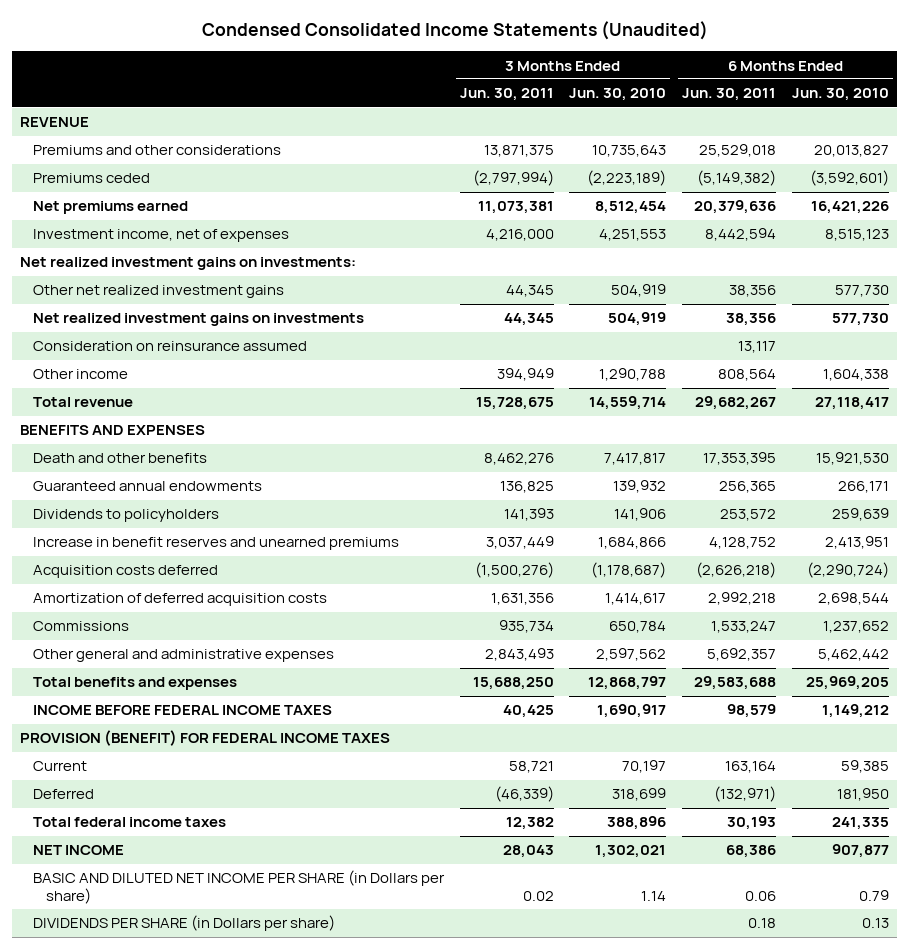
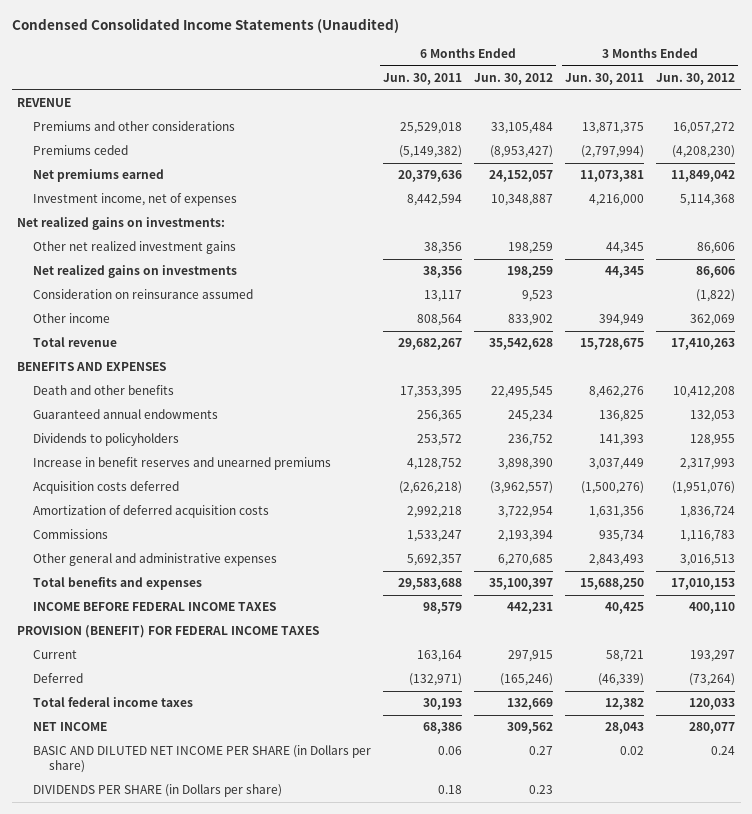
- | 3 Months Ended Jun. 30, 2011 | 3 Months Ended Jun. 30, 2010 | 6 Months Ended Jun. 30, 2011 | 6 Months Ended Jun. 30, 2010
+ | 6 Months Ended Jun. 30, 2011 | 6 Months Ended Jun. 30, 2012 | 3 Months Ended Jun. 30, 2011 | 3 Months Ended Jun. 30, 2012
- Net realized investment gains on investments:
+ Net realized gains on investments:
- Net realized investment gains on investments | 44,345 | 504,919 | 38,356 | 577,730
+ Net realized gains on investments | 38,356 | 198,259 | 44,345 | 86,606

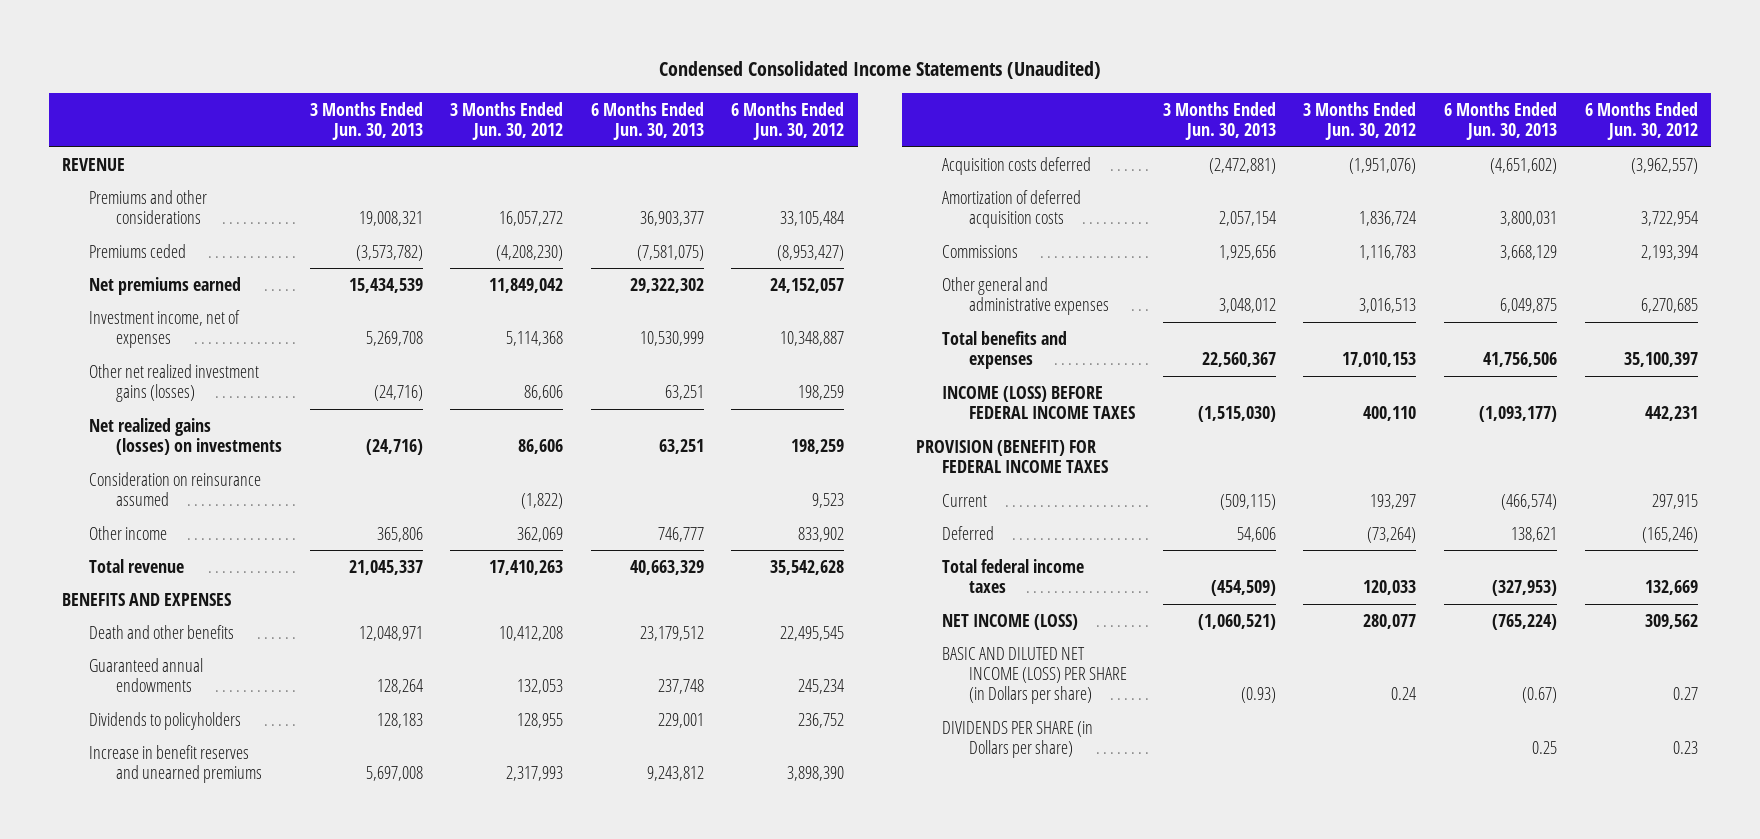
- | 6 Months Ended Jun. 30, 2011 | 6 Months Ended Jun. 30, 2012 | 3 Months Ended Jun. 30, 2011 | 3 Months Ended Jun. 30, 2012
+ | 3 Months Ended Jun. 30, 2013 | 3 Months Ended Jun. 30, 2012 | 6 Months Ended Jun. 30, 2013 | 6 Months Ended Jun. 30, 2012
- Net realized gains on investments:
- Other net realized investment gains | 38,356 | 198,259 | 44,345 | 86,606
- Net realized gains on investments | 38,356 | 198,259 | 44,345 | 86,606
+ Other net realized investment gains (losses) | (24,716) | 86,606 | 63,251 | 198,259
+ Net realized gains (losses) on investments | (24,716) | 86,606 | 63,251 | 198,259
- INCOME BEFORE FEDERAL INCOME TAXES | 98,579 | 442,231 | 40,425 | 400,110
+ INCOME (LOSS) BEFORE FEDERAL INCOME TAXES | (1,515,030) | 400,110 | (1,093,177) | 442,231
- NET INCOME | 68,386 | 309,562 | 28,043 | 280,077
- BASIC AND DILUTED NET INCOME PER SHARE (in Dollars per share) | 0.06 | 0.27 | 0.02 | 0.24
+ NET INCOME (LOSS) | (1,060,521) | 280,077 | (765,224) | 309,562
+ BASIC AND DILUTED NET INCOME (LOSS) PER SHARE (in Dollars per share) | (0.93) | 0.24 | (0.67) | 0.27

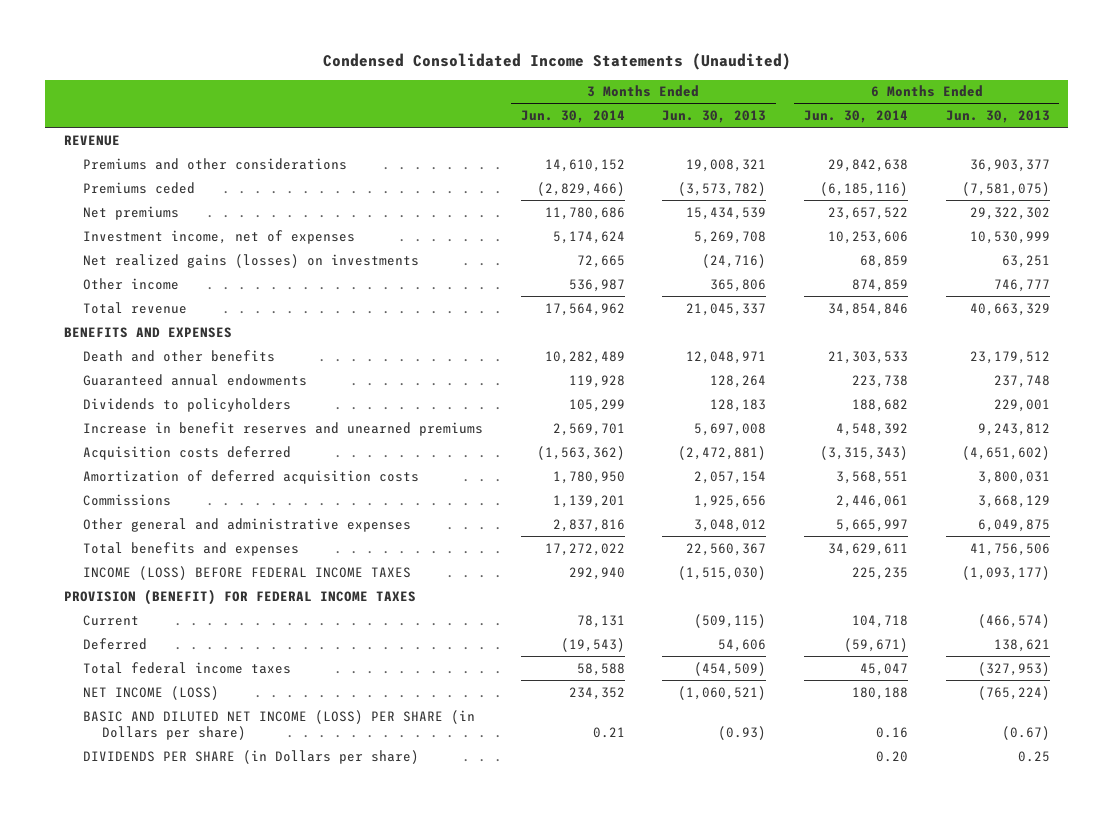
- | 3 Months Ended Jun. 30, 2013 | 3 Months Ended Jun. 30, 2012 | 6 Months Ended Jun. 30, 2013 | 6 Months Ended Jun. 30, 2012
+ | 3 Months Ended Jun. 30, 2014 | 3 Months Ended Jun. 30, 2013 | 6 Months Ended Jun. 30, 2014 | 6 Months Ended Jun. 30, 2013
- Net premiums earned | 15,434,539 | 11,849,042 | 29,322,302 | 24,152,057
+ Net premiums | 11,780,686 | 15,434,539 | 23,657,522 | 29,322,302
- Other net realized investment gains (losses) | (24,716) | 86,606 | 63,251 | 198,259
- Consideration on reinsurance assumed | | (1,822) | | 9,523

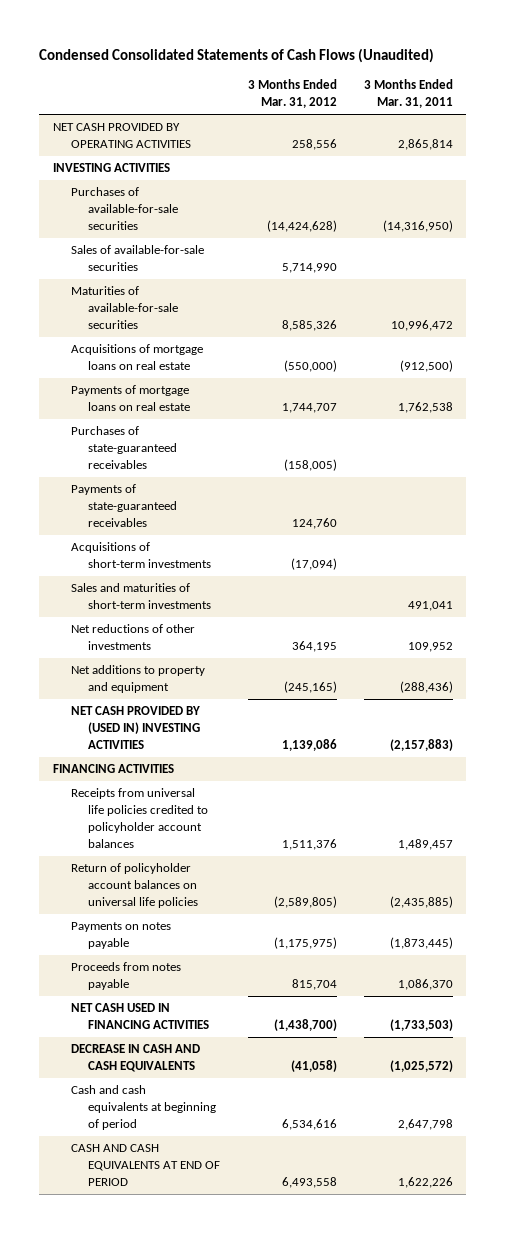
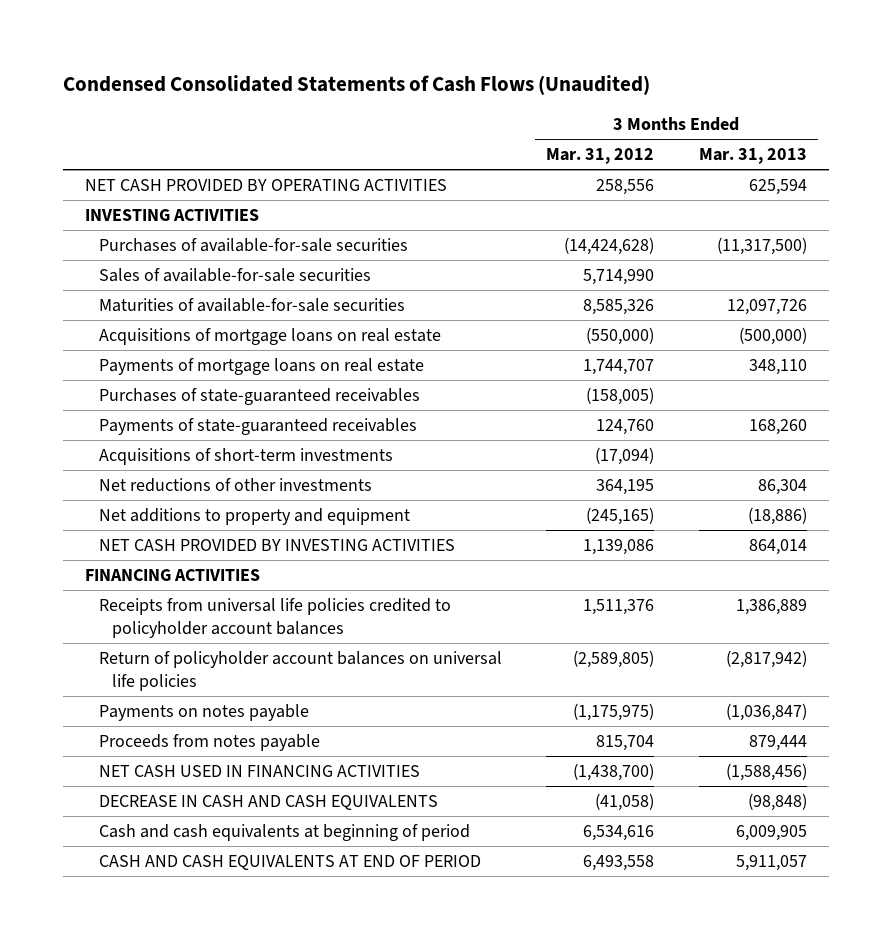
- | 3 Months Ended Mar. 31, 2012 | 3 Months Ended Mar. 31, 2011
+ | 3 Months Ended Mar. 31, 2012 | 3 Months Ended Mar. 31, 2013
- Sales and maturities of short-term investments | | 491,041
- NET CASH PROVIDED BY (USED IN) INVESTING ACTIVITIES | 1,139,086 | (2,157,883)
+ NET CASH PROVIDED BY INVESTING ACTIVITIES | 1,139,086 | 864,014

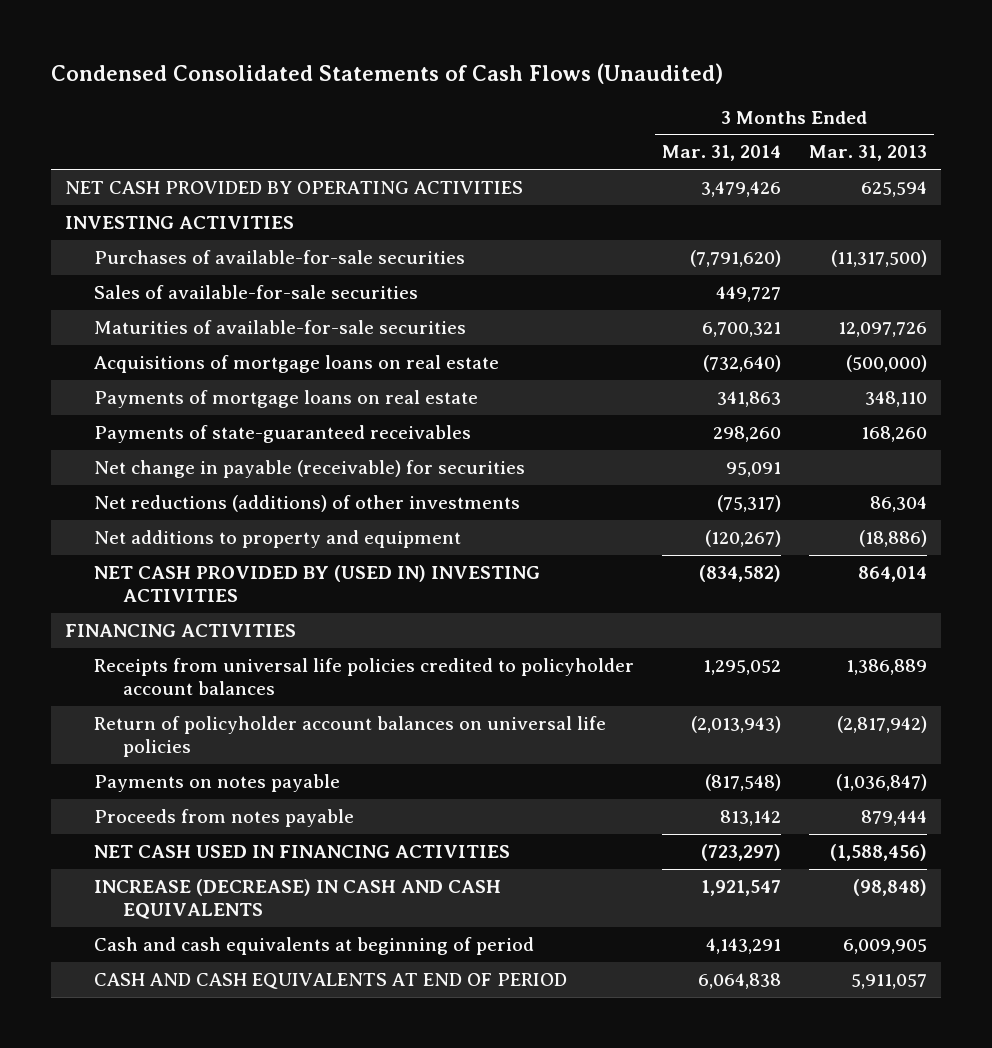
- | 3 Months Ended Mar. 31, 2012 | 3 Months Ended Mar. 31, 2013
+ | 3 Months Ended Mar. 31, 2014 | 3 Months Ended Mar. 31, 2013
- Purchases of state-guaranteed receivables | (158,005) |
- Acquisitions of short-term investments | (17,094) |
- Net reductions of other investments | 364,195 | 86,304
+ Net change in payable (receivable) for securities | 95,091 |
+ Net reductions (additions) of other investments | (75,317) | 86,304
- NET CASH PROVIDED BY INVESTING ACTIVITIES | 1,139,086 | 864,014
+ NET CASH PROVIDED BY (USED IN) INVESTING ACTIVITIES | (834,582) | 864,014
- DECREASE IN CASH AND CASH EQUIVALENTS | (41,058) | (98,848)
+ INCREASE (DECREASE) IN CASH AND CASH EQUIVALENTS | 1,921,547 | (98,848)

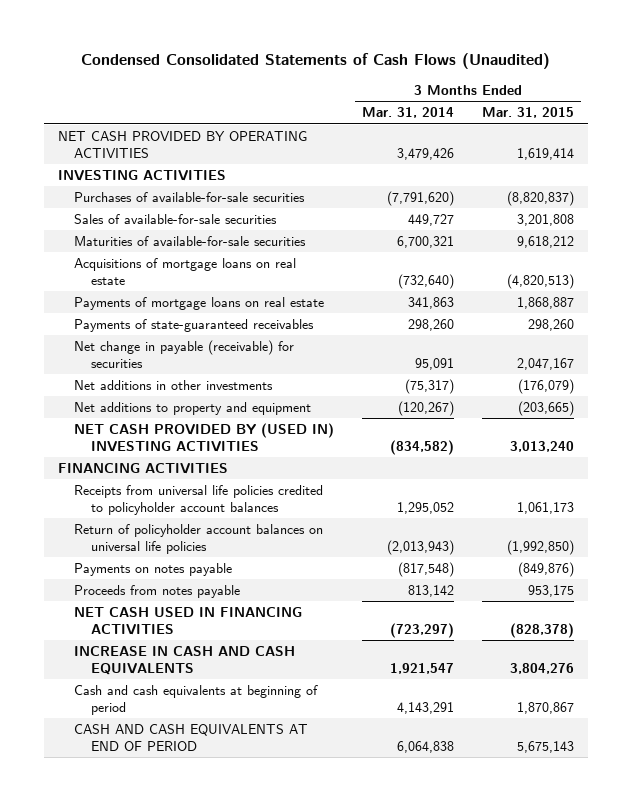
- | 3 Months Ended Mar. 31, 2014 | 3 Months Ended Mar. 31, 2013
+ | 3 Months Ended Mar. 31, 2014 | 3 Months Ended Mar. 31, 2015
- Net reductions (additions) of other investments | (75,317) | 86,304
+ Net additions in other investments | (75,317) | (176,079)
- INCREASE (DECREASE) IN CASH AND CASH EQUIVALENTS | 1,921,547 | (98,848)
+ INCREASE IN CASH AND CASH EQUIVALENTS | 1,921,547 | 3,804,276

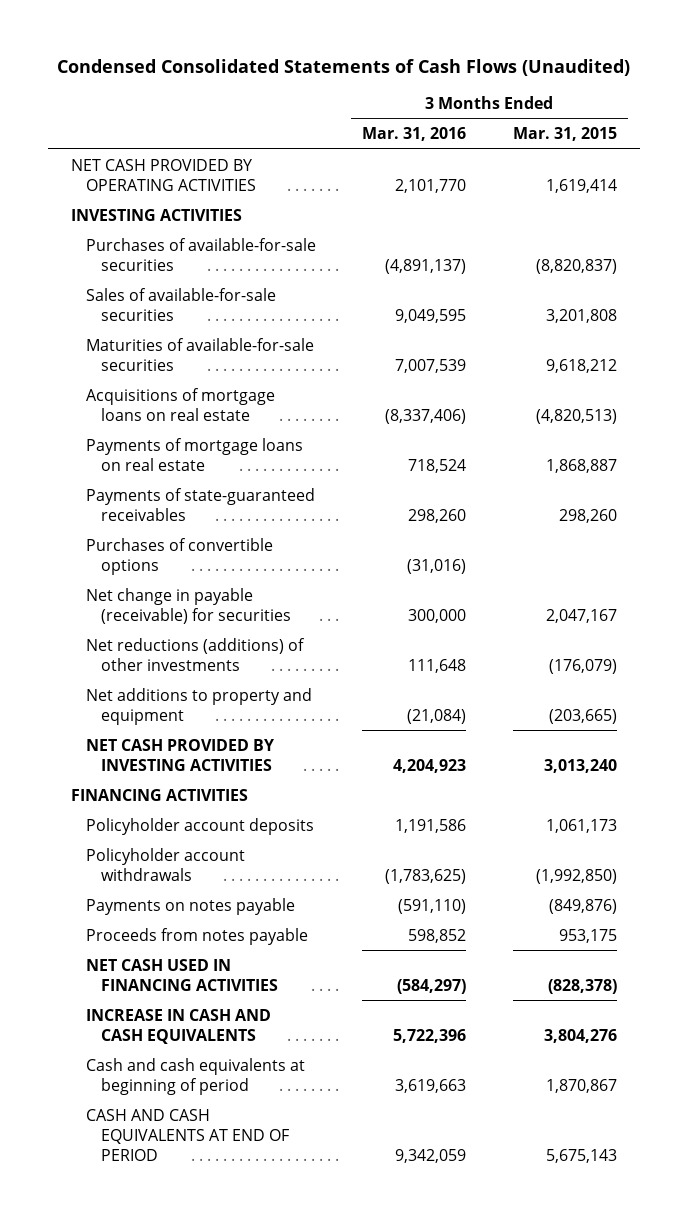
- | 3 Months Ended Mar. 31, 2014 | 3 Months Ended Mar. 31, 2015
+ | 3 Months Ended Mar. 31, 2016 | 3 Months Ended Mar. 31, 2015
+ Purchases of convertible options | (31,016) |
- Net additions in other investments | (75,317) | (176,079)
+ Net reductions (additions) of other investments | 111,648 | (176,079)
- NET CASH PROVIDED BY (USED IN) INVESTING ACTIVITIES | (834,582) | 3,013,240
+ NET CASH PROVIDED BY INVESTING ACTIVITIES | 4,204,923 | 3,013,240
- Receipts from universal life policies credited to policyholder account balances | 1,295,052 | 1,061,173
- Return of policyholder account balances on universal life policies | (2,013,943) | (1,992,850)
+ Policyholder account deposits | 1,191,586 | 1,061,173
+ Policyholder account withdrawals | (1,783,625) | (1,992,850)

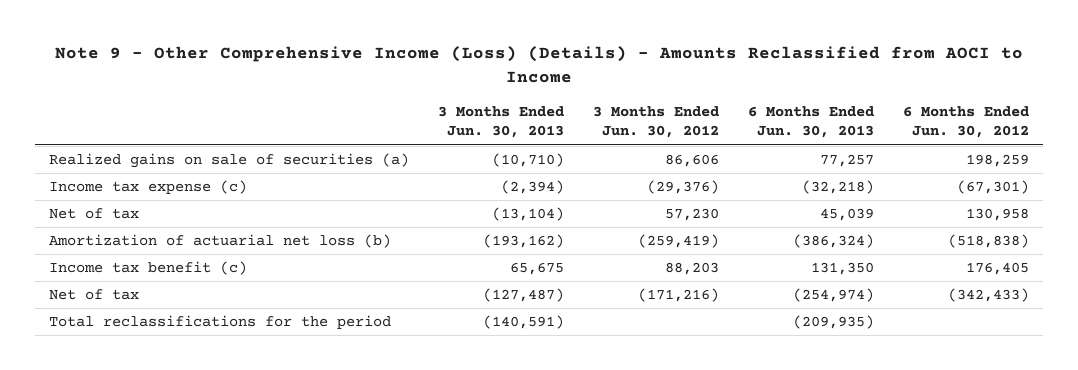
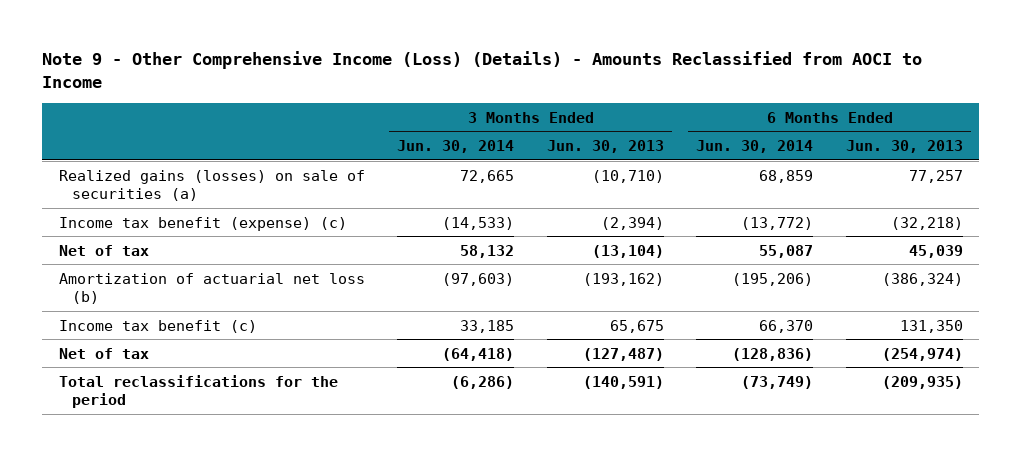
- | 3 Months Ended Jun. 30, 2013 | 3 Months Ended Jun. 30, 2012 | 6 Months Ended Jun. 30, 2013 | 6 Months Ended Jun. 30, 2012
+ | 3 Months Ended Jun. 30, 2014 | 3 Months Ended Jun. 30, 2013 | 6 Months Ended Jun. 30, 2014 | 6 Months Ended Jun. 30, 2013
- Realized gains on sale of securities (a) | (10,710) | 86,606 | 77,257 | 198,259
- Income tax expense (c) | (2,394) | (29,376) | (32,218) | (67,301)
+ Realized gains (losses) on sale of securities (a) | 72,665 | (10,710) | 68,859 | 77,257
+ Income tax benefit (expense) (c) | (14,533) | (2,394) | (13,772) | (32,218)

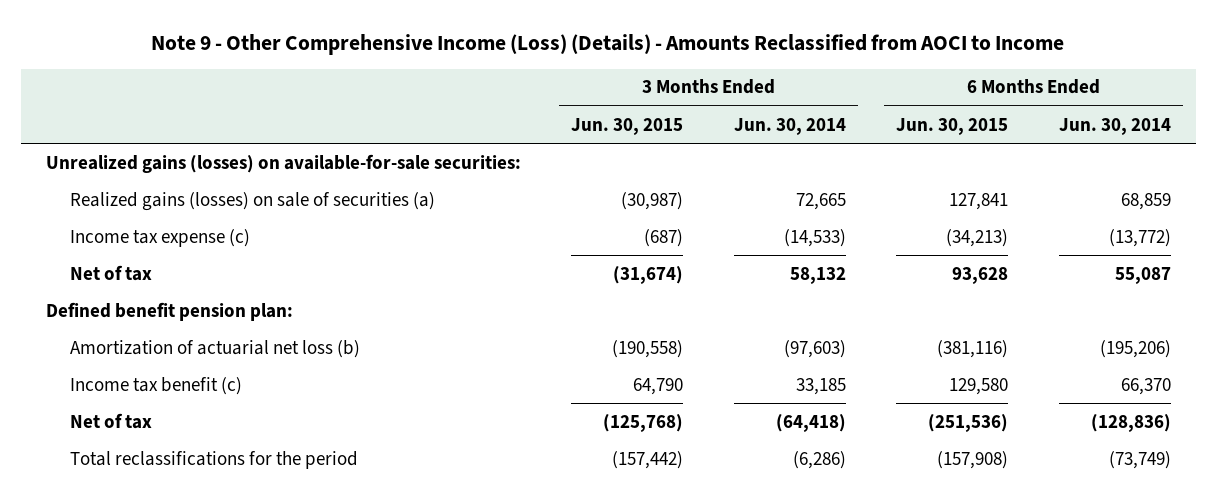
- | 3 Months Ended Jun. 30, 2014 | 3 Months Ended Jun. 30, 2013 | 6 Months Ended Jun. 30, 2014 | 6 Months Ended Jun. 30, 2013
+ | 3 Months Ended Jun. 30, 2015 | 3 Months Ended Jun. 30, 2014 | 6 Months Ended Jun. 30, 2015 | 6 Months Ended Jun. 30, 2014
+ Unrealized gains (losses) on available-for-sale securities:
- Income tax benefit (expense) (c) | (14,533) | (2,394) | (13,772) | (32,218)
+ Income tax expense (c) | (687) | (14,533) | (34,213) | (13,772)
+ Defined benefit pension plan:

